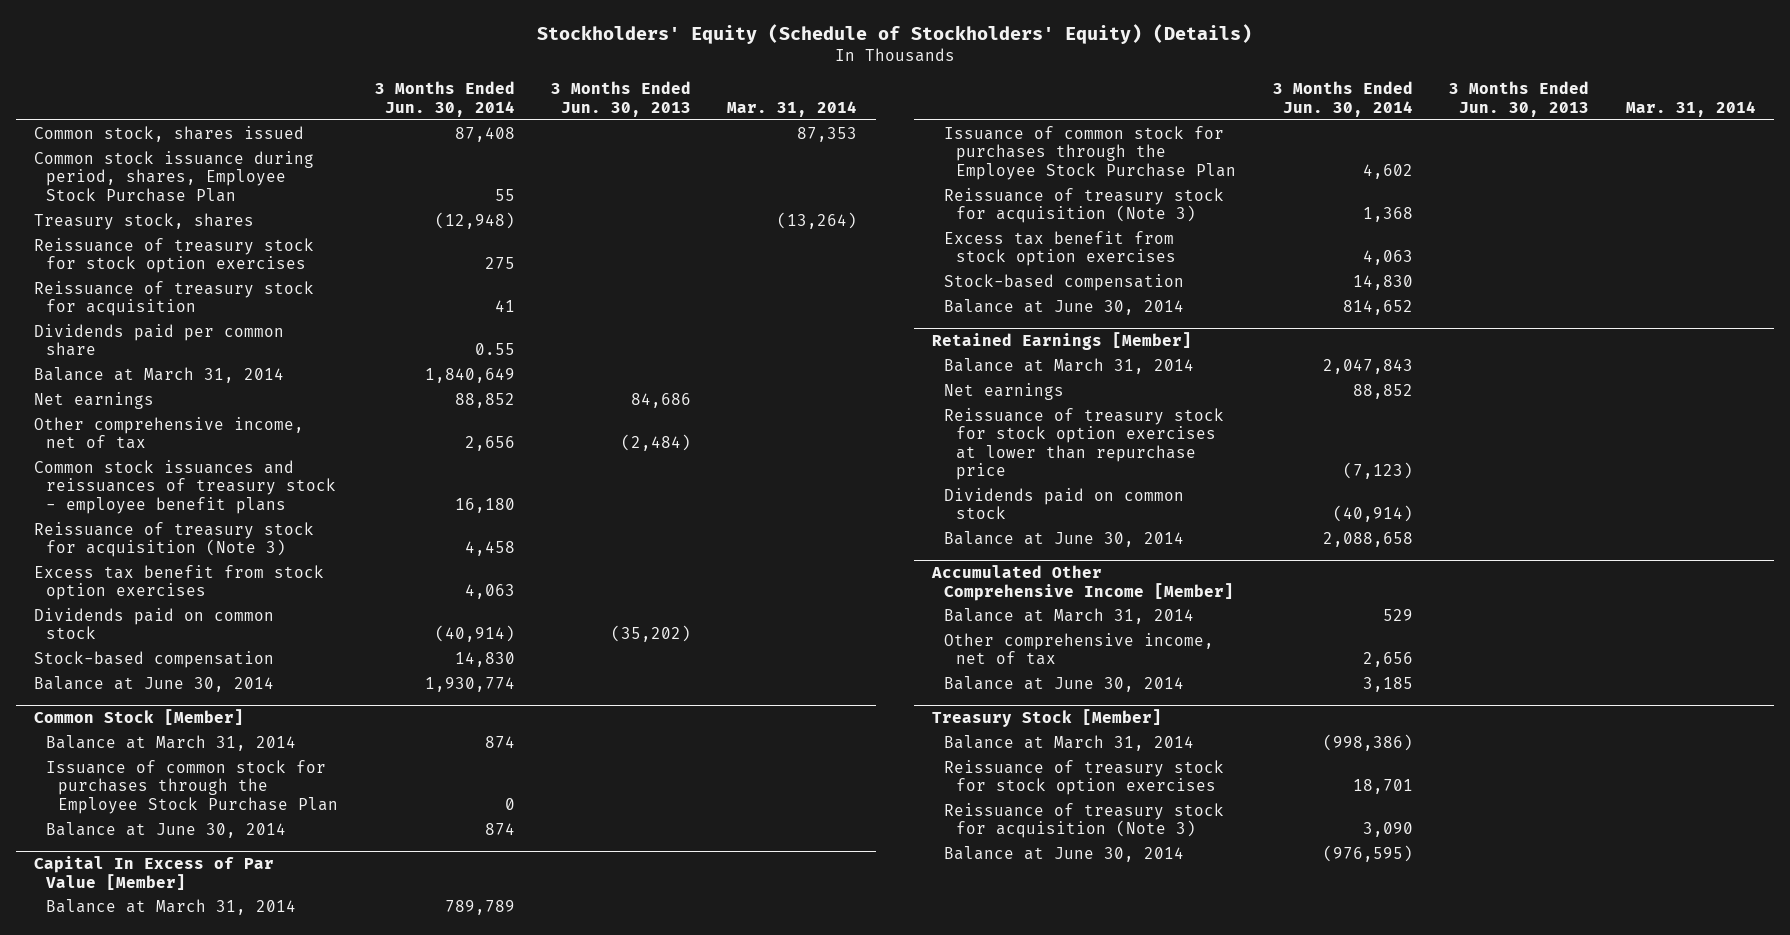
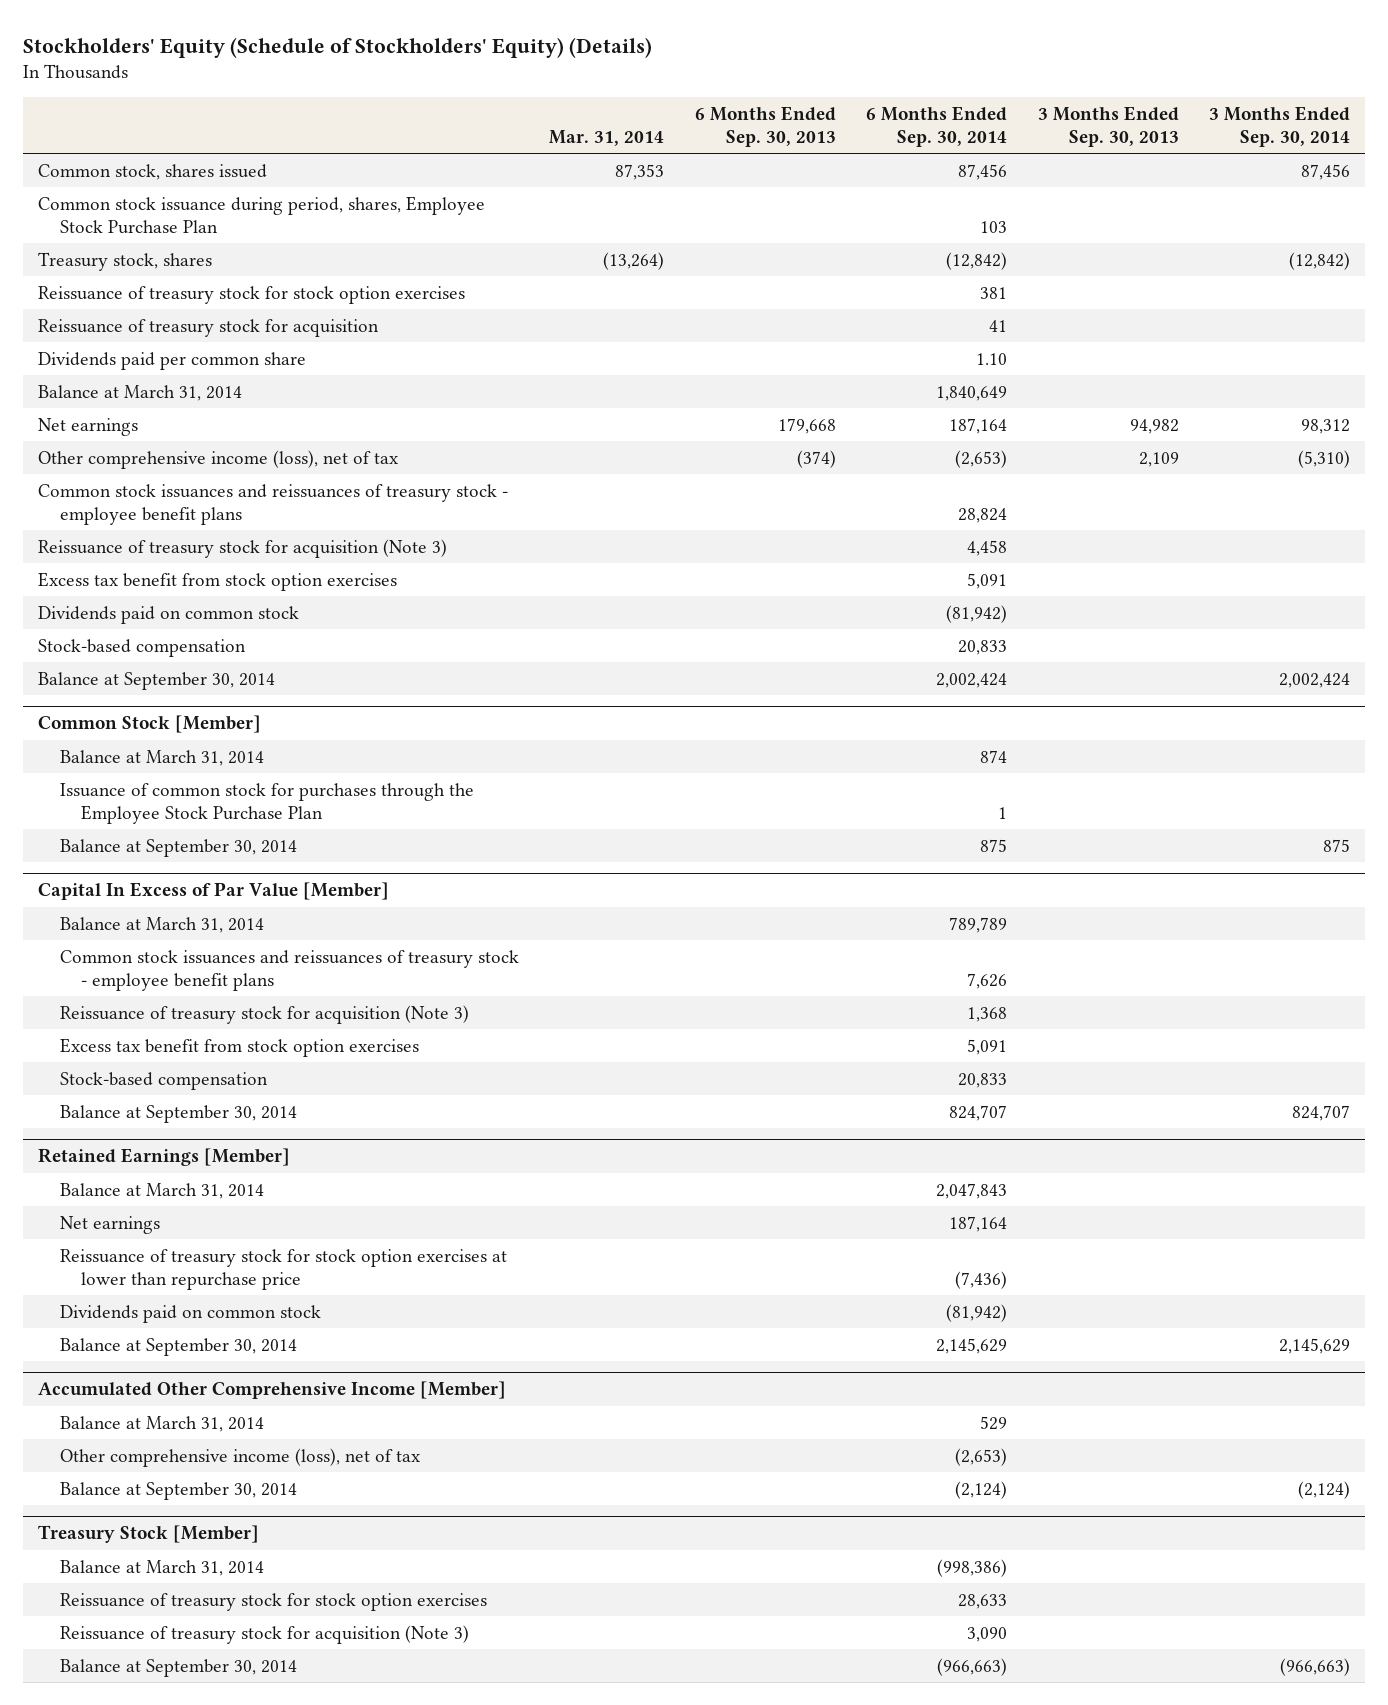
- | 3 Months Ended Jun. 30, 2014 | 3 Months Ended Jun. 30, 2013 | Mar. 31, 2014
+ | Mar. 31, 2014 | 6 Months Ended Sep. 30, 2013 | 6 Months Ended Sep. 30, 2014 | 3 Months Ended Sep. 30, 2013 | 3 Months Ended Sep. 30, 2014
- Other comprehensive income, net of tax | 2,656 | (2,484) |
+ Other comprehensive income (loss), net of tax | | (374) | (2,653) | 2,109 | (5,310)
- Balance at June 30, 2014 | 1,930,774 | |
+ Balance at September 30, 2014 | | | 2,002,424 | | 2,002,424
@ Common Stock [Member]
- Balance at June 30, 2014 | 874 | |
+ Balance at September 30, 2014 | | | 875 | | 875
@ Capital In Excess of Par Value [Member]
- Issuance of common stock for purchases through the Employee Stock Purchase Plan | 4,602 | |
+ Common stock issuances and reissuances of treasury stock - employee benefit plans | | | 7,626 | |
- Balance at June 30, 2014 | 814,652 | |
+ Balance at September 30, 2014 | | | 824,707 | | 824,707
@ Retained Earnings [Member]
- Balance at June 30, 2014 | 2,088,658 | |
+ Balance at September 30, 2014 | | | 2,145,629 | | 2,145,629
@ Accumulated Other Comprehensive Income [Member]
- Other comprehensive income, net of tax | 2,656 | |
- Balance at June 30, 2014 | 3,185 | |
+ Other comprehensive income (loss), net of tax | | | (2,653) | |
+ Balance at September 30, 2014 | | | (2,124) | | (2,124)
@ Treasury Stock [Member]
- Balance at June 30, 2014 | (976,595) | |
+ Balance at September 30, 2014 | | | (966,663) | | (966,663)

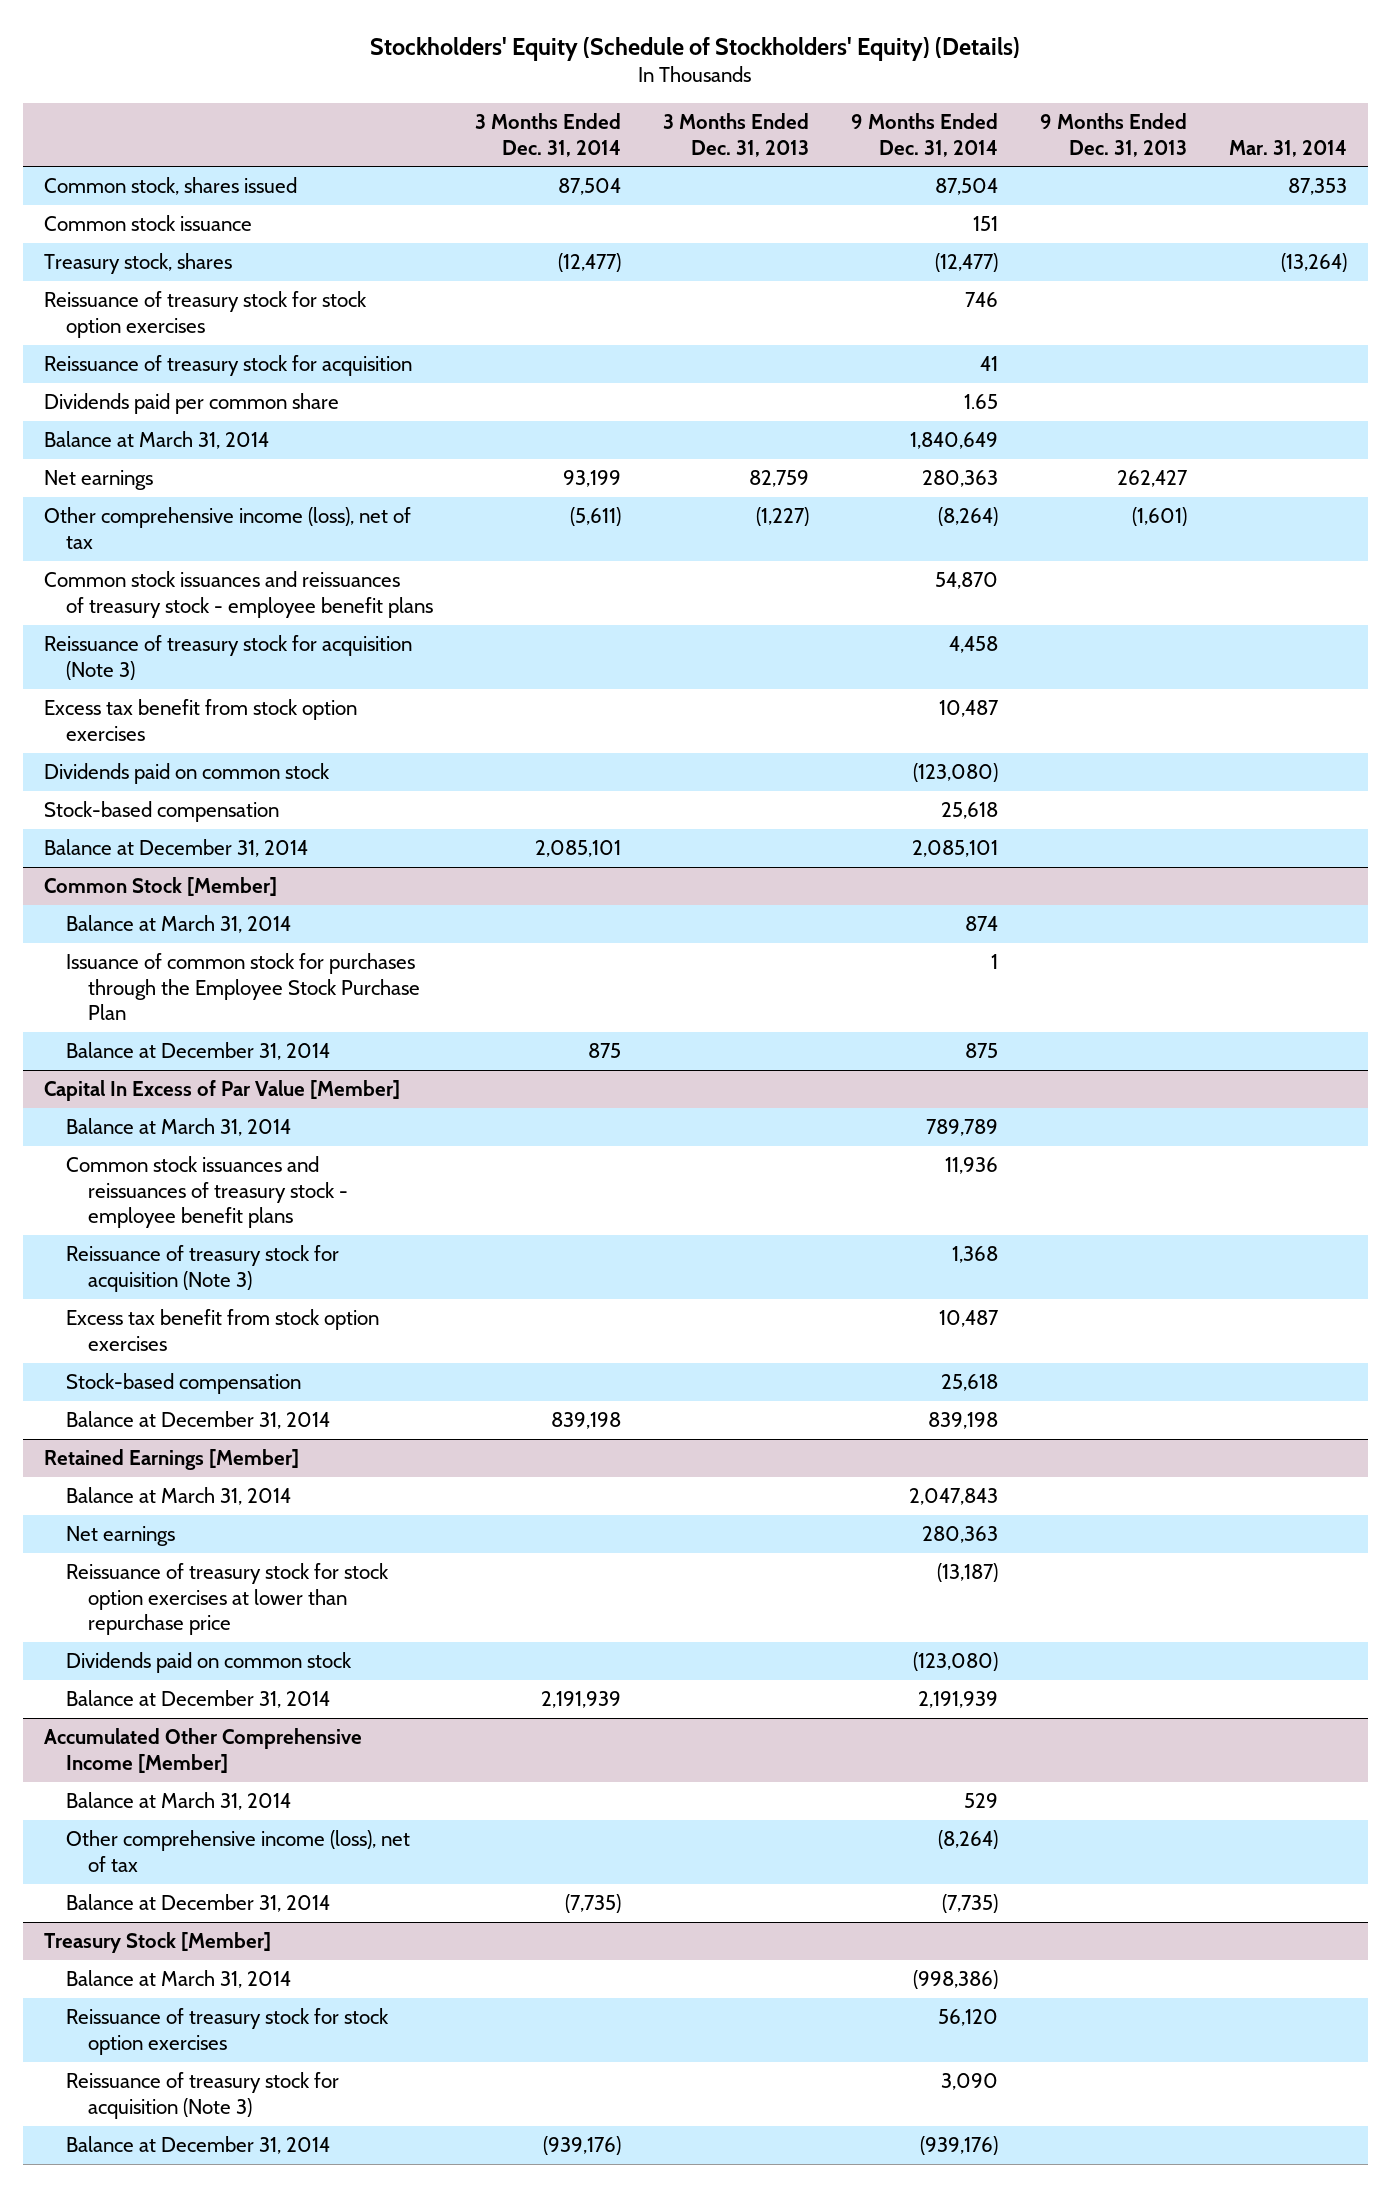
- | Mar. 31, 2014 | 6 Months Ended Sep. 30, 2013 | 6 Months Ended Sep. 30, 2014 | 3 Months Ended Sep. 30, 2013 | 3 Months Ended Sep. 30, 2014
+ | 3 Months Ended Dec. 31, 2014 | 3 Months Ended Dec. 31, 2013 | 9 Months Ended Dec. 31, 2014 | 9 Months Ended Dec. 31, 2013 | Mar. 31, 2014
- Common stock issuance during period, shares, Employee Stock Purchase Plan | | | 103 | |
+ Common stock issuance | | | 151 | |
- Balance at September 30, 2014 | | | 2,002,424 | | 2,002,424
+ Balance at December 31, 2014 | 2,085,101 | | 2,085,101 | |
@ Common Stock [Member]
- Balance at September 30, 2014 | | | 875 | | 875
+ Balance at December 31, 2014 | 875 | | 875 | |
@ Capital In Excess of Par Value [Member]
- Balance at September 30, 2014 | | | 824,707 | | 824,707
+ Balance at December 31, 2014 | 839,198 | | 839,198 | |
@ Retained Earnings [Member]
- Balance at September 30, 2014 | | | 2,145,629 | | 2,145,629
+ Balance at December 31, 2014 | 2,191,939 | | 2,191,939 | |
@ Accumulated Other Comprehensive Income [Member]
- Balance at September 30, 2014 | | | (2,124) | | (2,124)
+ Balance at December 31, 2014 | (7,735) | | (7,735) | |
@ Treasury Stock [Member]
- Balance at September 30, 2014 | | | (966,663) | | (966,663)
+ Balance at December 31, 2014 | (939,176) | | (939,176) | |

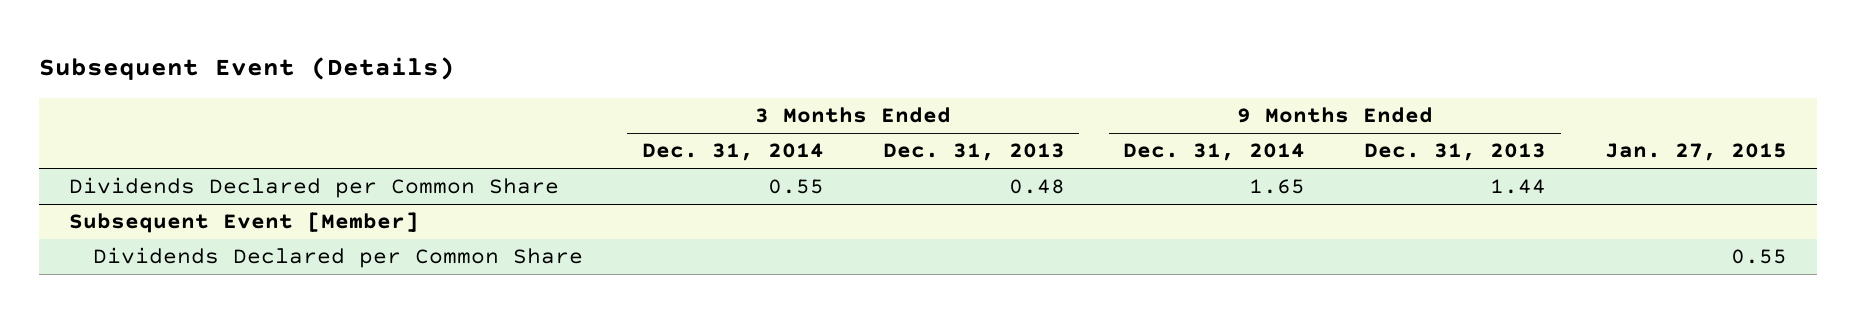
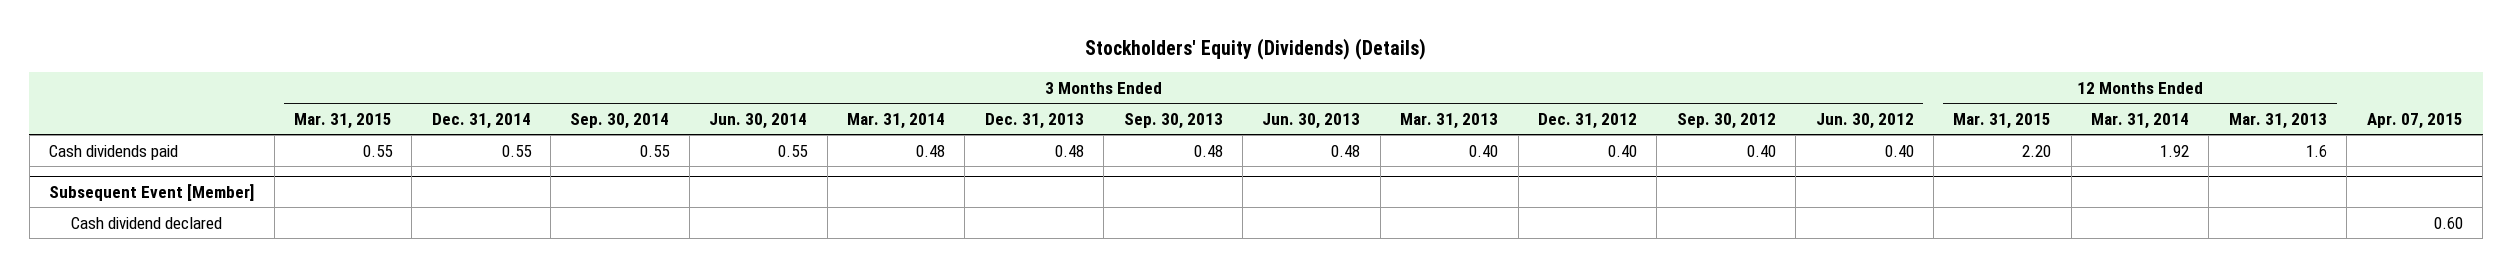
- Subsequent Event (Details)
+ Stockholders' Equity (Dividends) (Details)
- | 3 Months Ended Dec. 31, 2014 | 3 Months Ended Dec. 31, 2013 | 9 Months Ended Dec. 31, 2014 | 9 Months Ended Dec. 31, 2013 | Jan. 27, 2015
+ | 3 Months Ended Mar. 31, 2015 | 3 Months Ended Dec. 31, 2014 | 3 Months Ended Sep. 30, 2014 | 3 Months Ended Jun. 30, 2014 | 3 Months Ended Mar. 31, 2014 | 3 Months Ended Dec. 31, 2013 | 3 Months Ended Sep. 30, 2013 | 3 Months Ended Jun. 30, 2013 | 3 Months Ended Mar. 31, 2013 | 3 Months Ended Dec. 31, 2012 | 3 Months Ended Sep. 30, 2012 | 3 Months Ended Jun. 30, 2012 | 12 Months Ended Mar. 31, 2015 | 12 Months Ended Mar. 31, 2014 | 12 Months Ended Mar. 31, 2013 | Apr. 07, 2015
- Dividends Declared per Common Share | 0.55 | 0.48 | 1.65 | 1.44 |
+ Cash dividends paid | 0.55 | 0.55 | 0.55 | 0.55 | 0.48 | 0.48 | 0.48 | 0.48 | 0.40 | 0.40 | 0.40 | 0.40 | 2.20 | 1.92 | 1.6 |
@ Subsequent Event [Member]
- Dividends Declared per Common Share | | | | | 0.55
+ Cash dividend declared | | | | | | | | | | | | | | | | 0.60

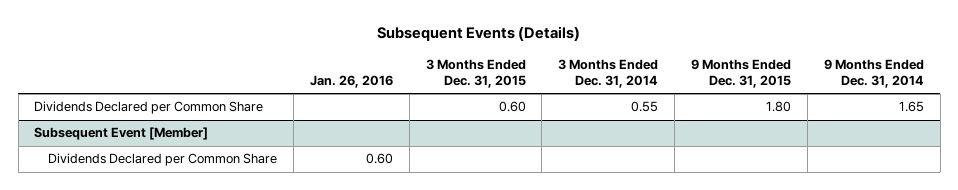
- Stockholders' Equity (Dividends) (Details)
+ Subsequent Events (Details)
- | 3 Months Ended Mar. 31, 2015 | 3 Months Ended Dec. 31, 2014 | 3 Months Ended Sep. 30, 2014 | 3 Months Ended Jun. 30, 2014 | 3 Months Ended Mar. 31, 2014 | 3 Months Ended Dec. 31, 2013 | 3 Months Ended Sep. 30, 2013 | 3 Months Ended Jun. 30, 2013 | 3 Months Ended Mar. 31, 2013 | 3 Months Ended Dec. 31, 2012 | 3 Months Ended Sep. 30, 2012 | 3 Months Ended Jun. 30, 2012 | 12 Months Ended Mar. 31, 2015 | 12 Months Ended Mar. 31, 2014 | 12 Months Ended Mar. 31, 2013 | Apr. 07, 2015
+ | Jan. 26, 2016 | 3 Months Ended Dec. 31, 2015 | 3 Months Ended Dec. 31, 2014 | 9 Months Ended Dec. 31, 2015 | 9 Months Ended Dec. 31, 2014
- Cash dividends paid | 0.55 | 0.55 | 0.55 | 0.55 | 0.48 | 0.48 | 0.48 | 0.48 | 0.40 | 0.40 | 0.40 | 0.40 | 2.20 | 1.92 | 1.6 |
+ Dividends Declared per Common Share | | 0.60 | 0.55 | 1.80 | 1.65
@ Subsequent Event [Member]
- Cash dividend declared | | | | | | | | | | | | | | | | 0.60
+ Dividends Declared per Common Share | 0.60 | | | |

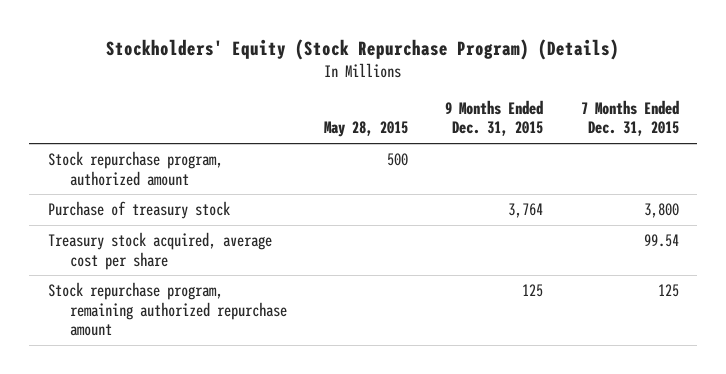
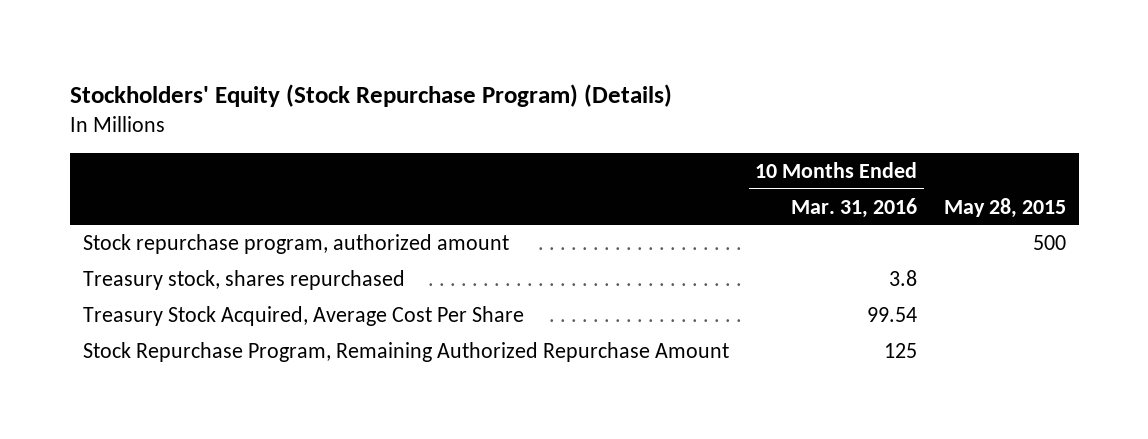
- | May 28, 2015 | 9 Months Ended Dec. 31, 2015 | 7 Months Ended Dec. 31, 2015
+ | 10 Months Ended Mar. 31, 2016 | May 28, 2015
- Purchase of treasury stock | | 3,764 | 3,800
- Treasury stock acquired, average cost per share | | | 99.54
- Stock repurchase program, remaining authorized repurchase amount | | 125 | 125
+ Treasury stock, shares repurchased | 3.8 |
+ Treasury Stock Acquired, Average Cost Per Share | 99.54 |
+ Stock Repurchase Program, Remaining Authorized Repurchase Amount | 125 |

